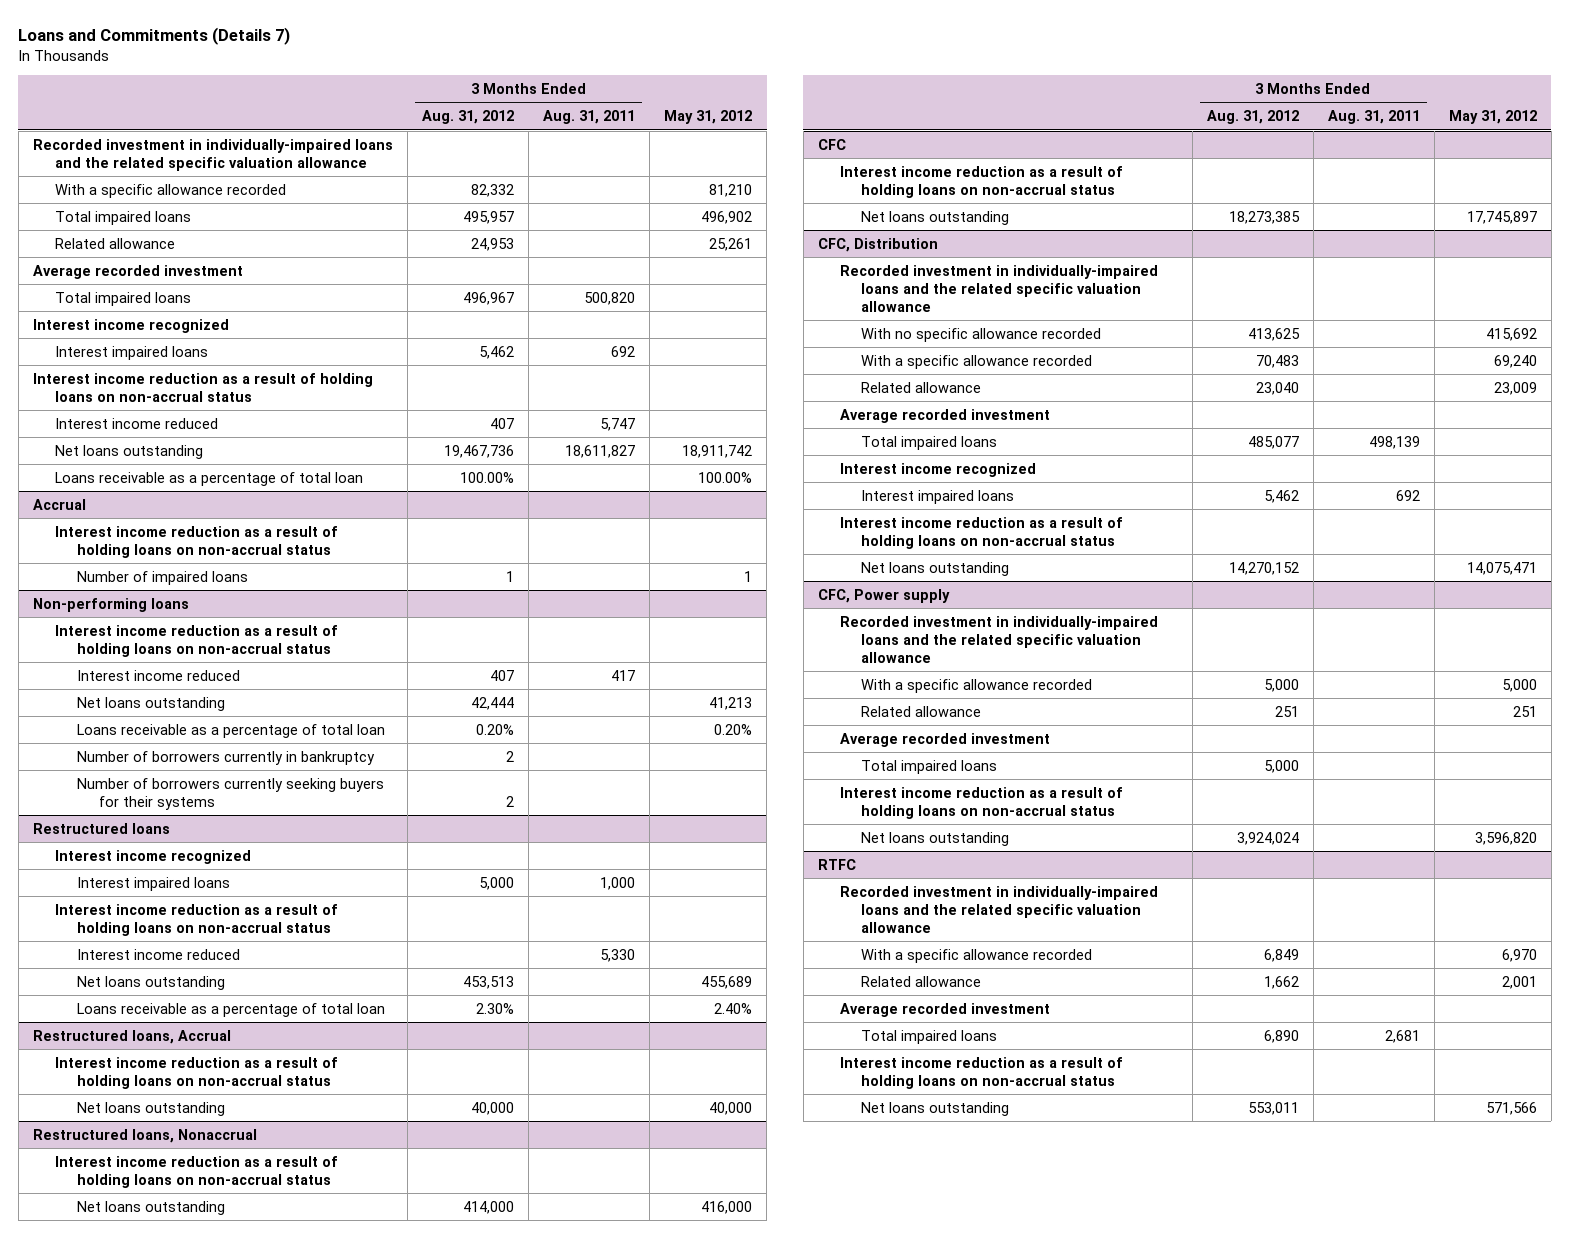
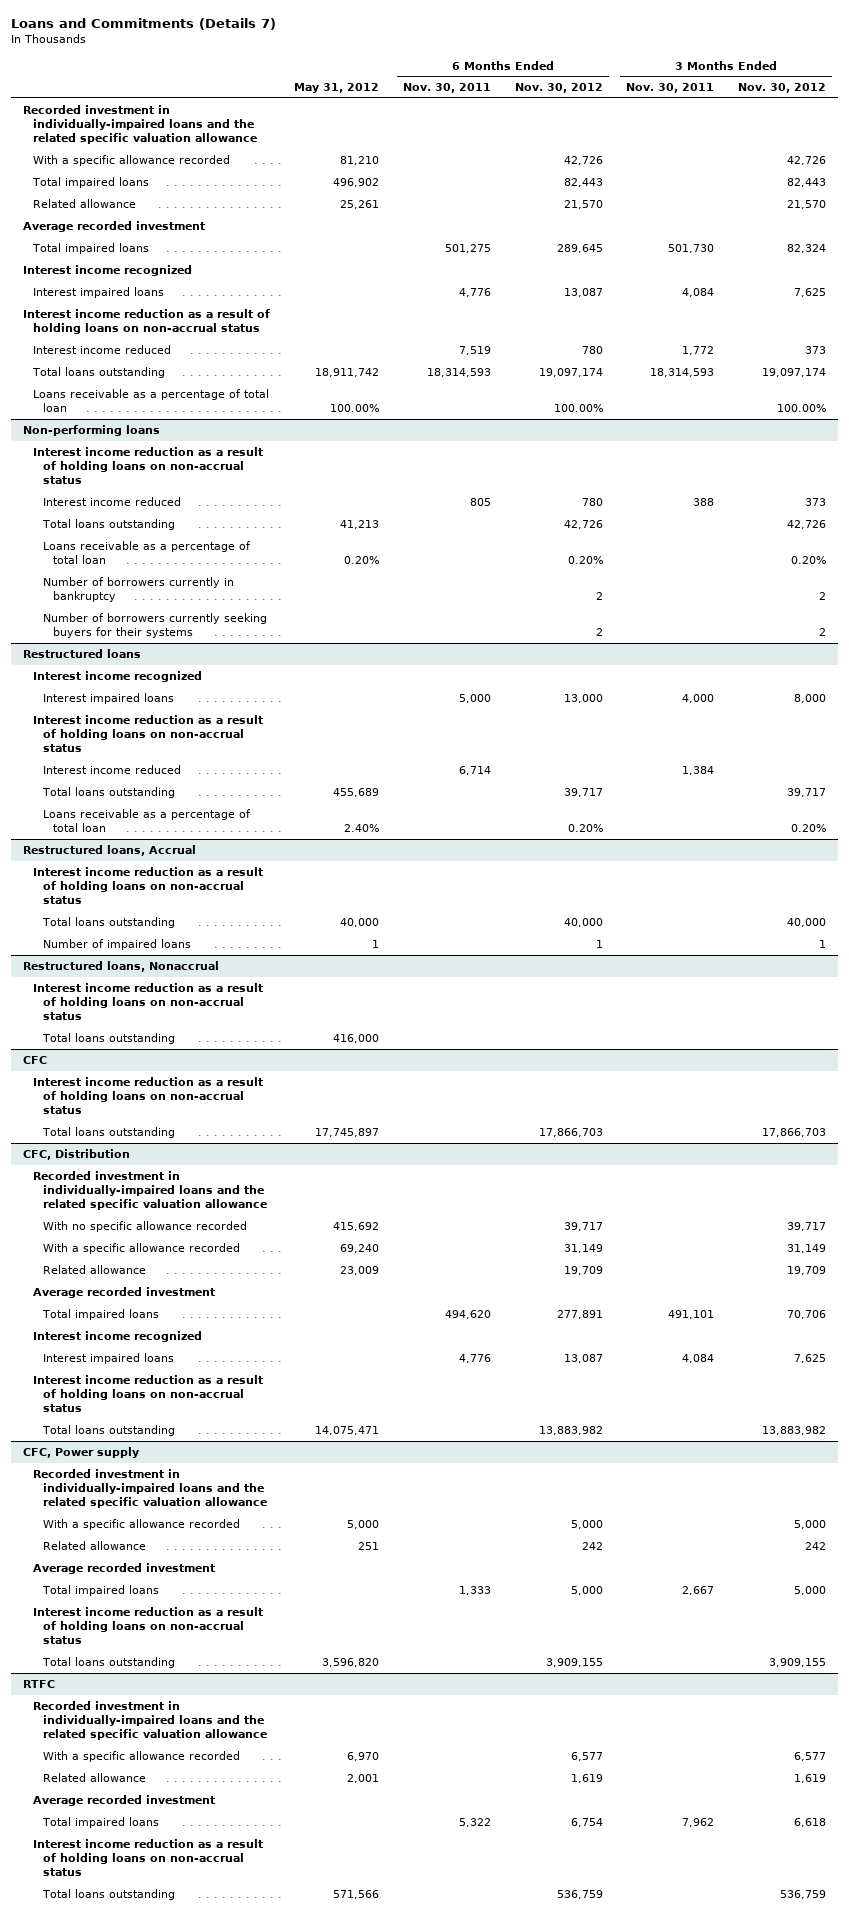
- | 3 Months Ended Aug. 31, 2012 | 3 Months Ended Aug. 31, 2011 | May 31, 2012
+ | May 31, 2012 | 6 Months Ended Nov. 30, 2011 | 6 Months Ended Nov. 30, 2012 | 3 Months Ended Nov. 30, 2011 | 3 Months Ended Nov. 30, 2012
- Net loans outstanding | 19,467,736 | 18,611,827 | 18,911,742
+ Total loans outstanding | 18,911,742 | 18,314,593 | 19,097,174 | 18,314,593 | 19,097,174
- Accrual
- Interest income reduction as a result of holding loans on non-accrual status
- Number of impaired loans | 1 | | 1
@ Non-performing loans
- Net loans outstanding | 42,444 | | 41,213
+ Total loans outstanding | 41,213 | | 42,726 | | 42,726
@ Restructured loans
- Net loans outstanding | 453,513 | | 455,689
+ Total loans outstanding | 455,689 | | 39,717 | | 39,717
@ Restructured loans, Accrual
- Net loans outstanding | 40,000 | | 40,000
+ Total loans outstanding | 40,000 | | 40,000 | | 40,000
+ Number of impaired loans | 1 | | 1 | | 1
@ Restructured loans, Nonaccrual
- Net loans outstanding | 414,000 | | 416,000
+ Total loans outstanding | 416,000 | | | |
@ CFC
- Net loans outstanding | 18,273,385 | | 17,745,897
+ Total loans outstanding | 17,745,897 | | 17,866,703 | | 17,866,703
@ CFC, Distribution
- Net loans outstanding | 14,270,152 | | 14,075,471
+ Total loans outstanding | 14,075,471 | | 13,883,982 | | 13,883,982
@ CFC, Power supply
- Net loans outstanding | 3,924,024 | | 3,596,820
+ Total loans outstanding | 3,596,820 | | 3,909,155 | | 3,909,155
@ RTFC
- Net loans outstanding | 553,011 | | 571,566
+ Total loans outstanding | 571,566 | | 536,759 | | 536,759

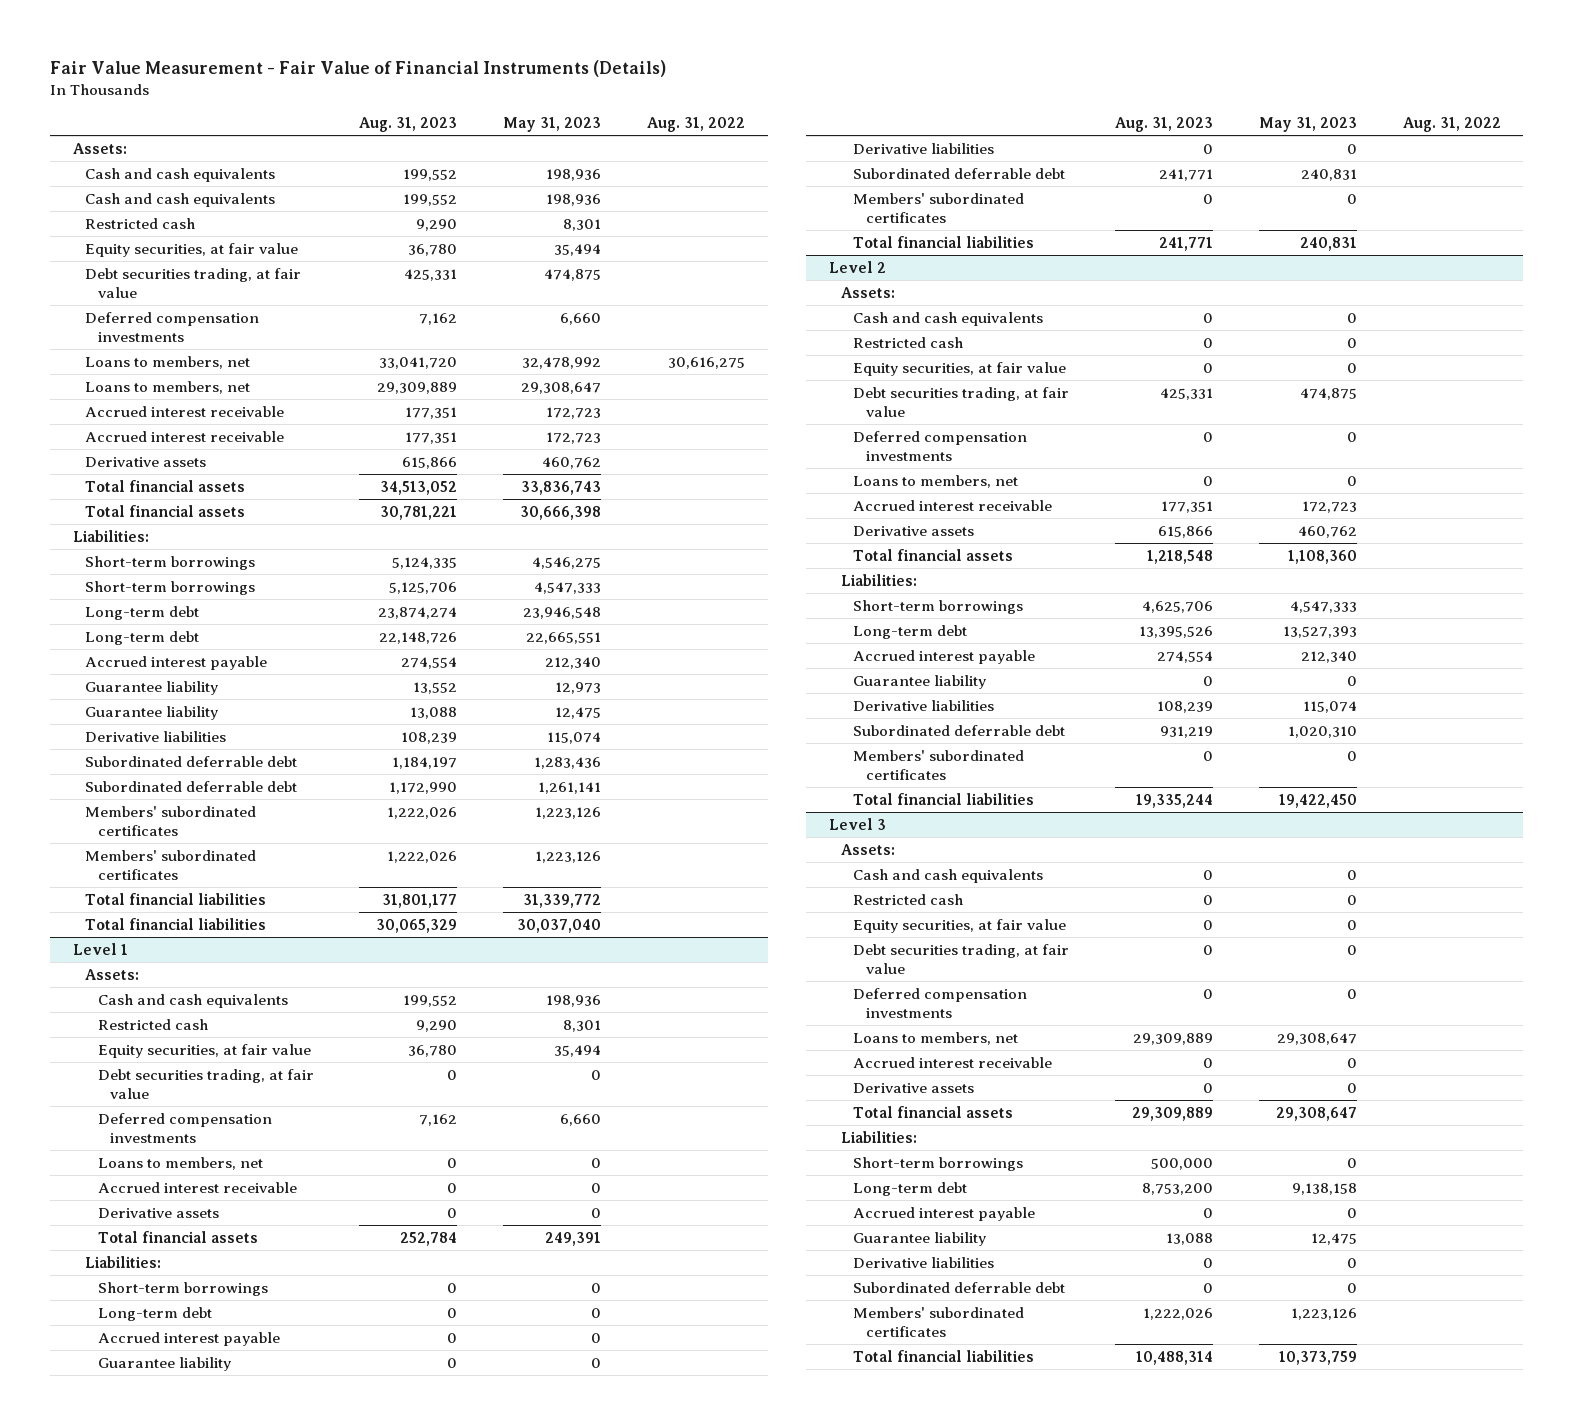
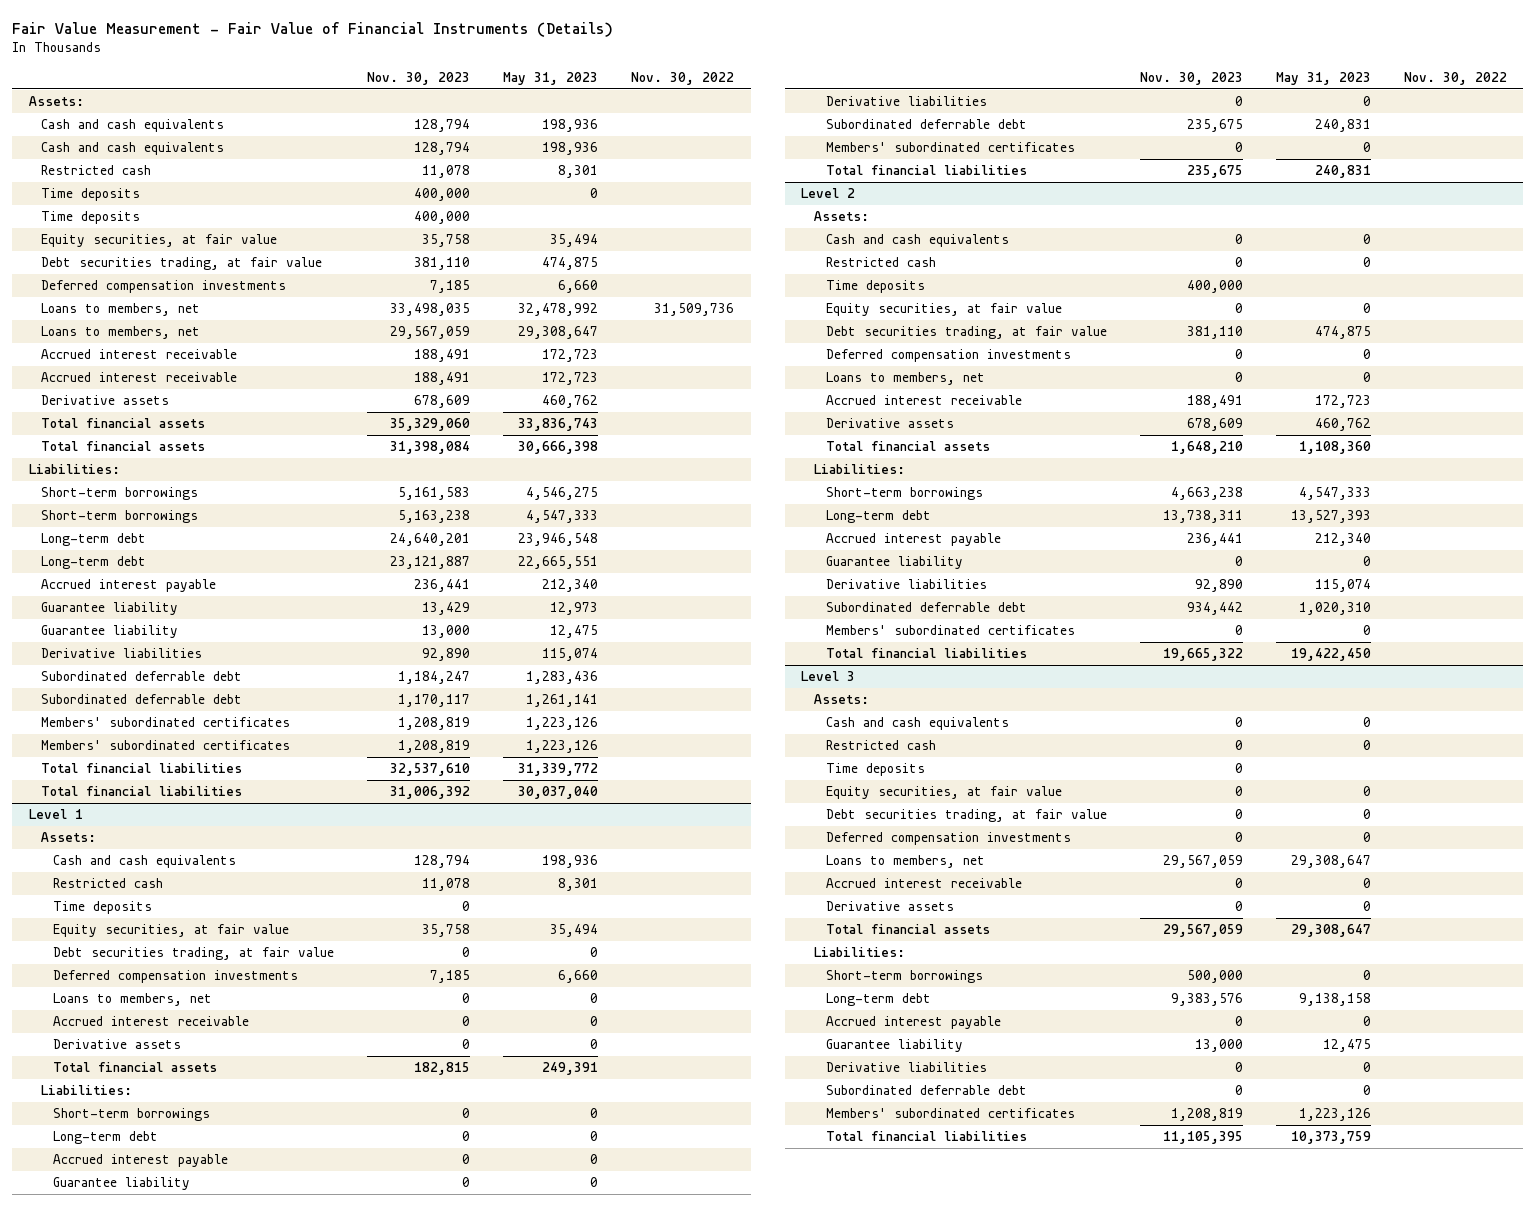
- | Aug. 31, 2023 | May 31, 2023 | Aug. 31, 2022
+ | Nov. 30, 2023 | May 31, 2023 | Nov. 30, 2022
+ Time deposits | 400,000 | 0 |
+ Time deposits | 400,000 | |
@ Level 1
+ Time deposits | 0 | |
@ Level 2
+ Time deposits | 400,000 | |
@ Level 3
+ Time deposits | 0 | |

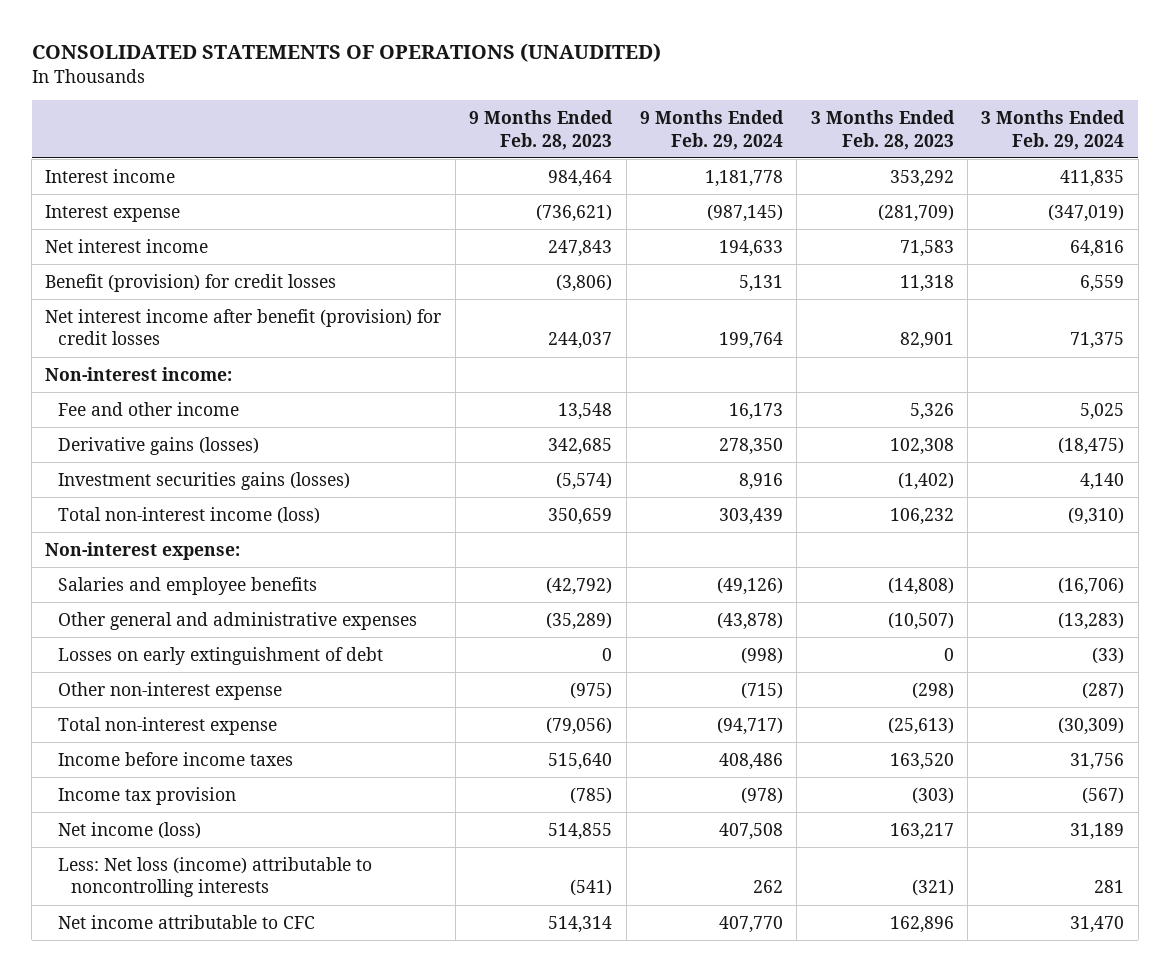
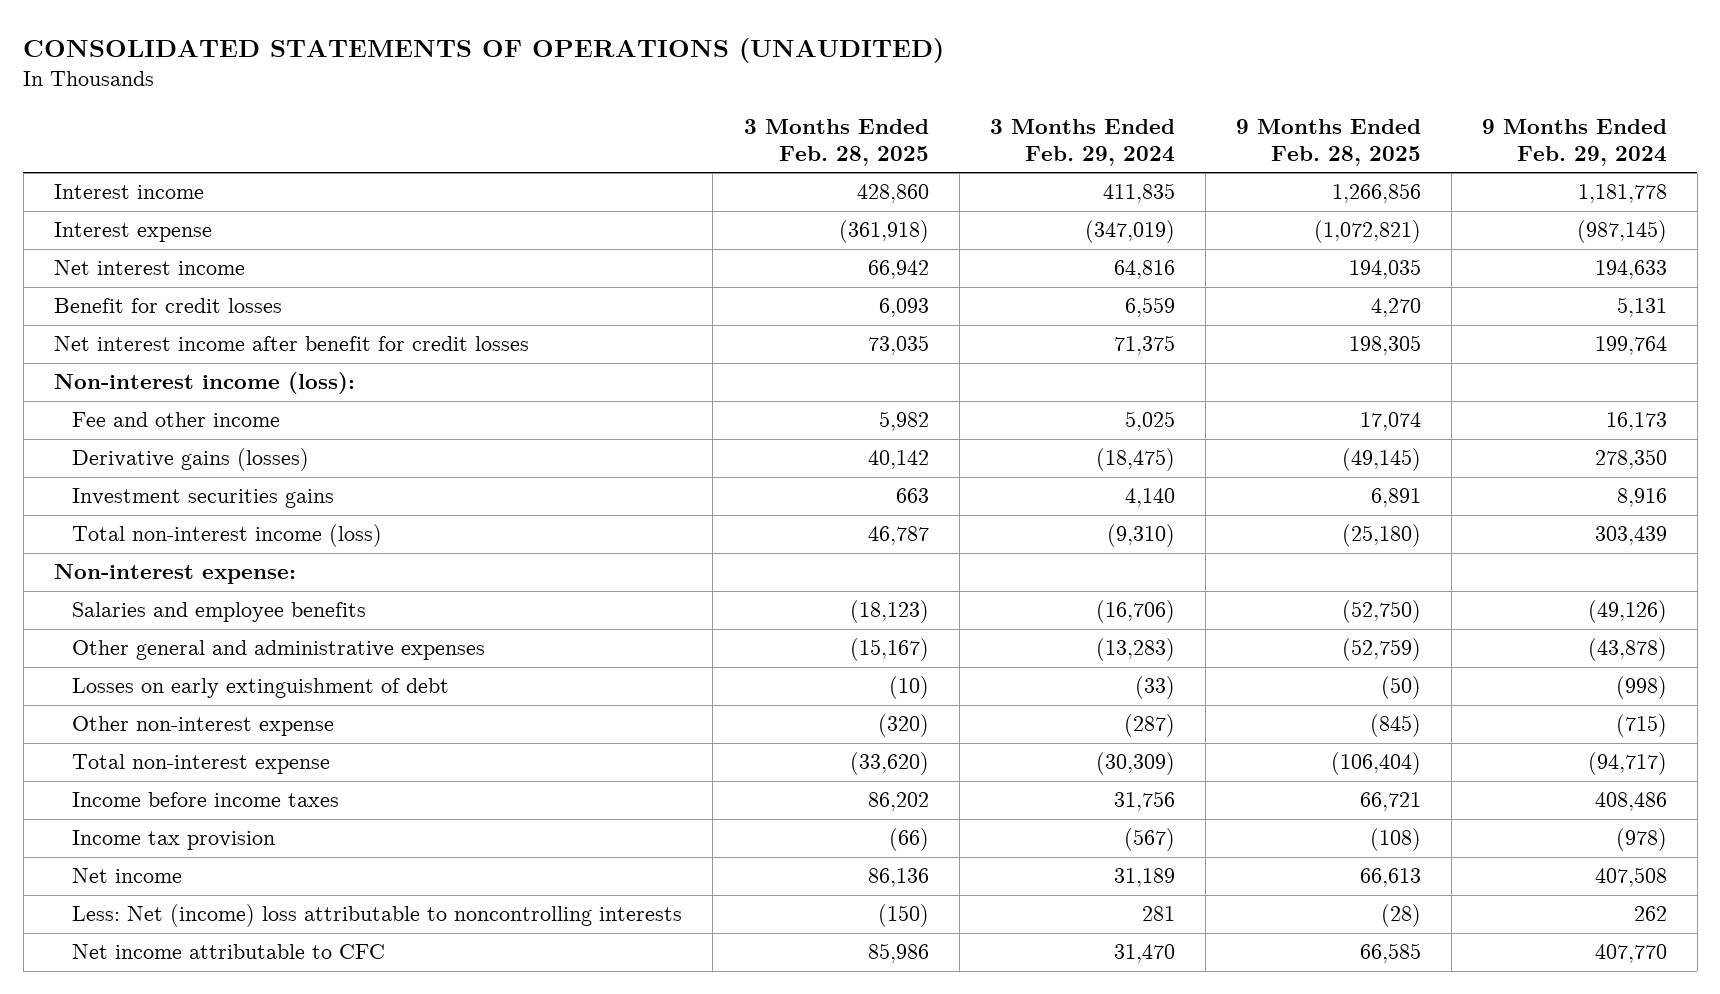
- | 9 Months Ended Feb. 28, 2023 | 9 Months Ended Feb. 29, 2024 | 3 Months Ended Feb. 28, 2023 | 3 Months Ended Feb. 29, 2024
+ | 3 Months Ended Feb. 28, 2025 | 3 Months Ended Feb. 29, 2024 | 9 Months Ended Feb. 28, 2025 | 9 Months Ended Feb. 29, 2024
- Benefit (provision) for credit losses | (3,806) | 5,131 | 11,318 | 6,559
- Net interest income after benefit (provision) for credit losses | 244,037 | 199,764 | 82,901 | 71,375
- Non-interest income:
+ Benefit for credit losses | 6,093 | 6,559 | 4,270 | 5,131
+ Net interest income after benefit for credit losses | 73,035 | 71,375 | 198,305 | 199,764
+ Non-interest income (loss):
- Investment securities gains (losses) | (5,574) | 8,916 | (1,402) | 4,140
+ Investment securities gains | 663 | 4,140 | 6,891 | 8,916
- Net income (loss) | 514,855 | 407,508 | 163,217 | 31,189
- Less: Net loss (income) attributable to noncontrolling interests | (541) | 262 | (321) | 281
+ Net income | 86,136 | 31,189 | 66,613 | 407,508
+ Less: Net (income) loss attributable to noncontrolling interests | (150) | 281 | (28) | 262

